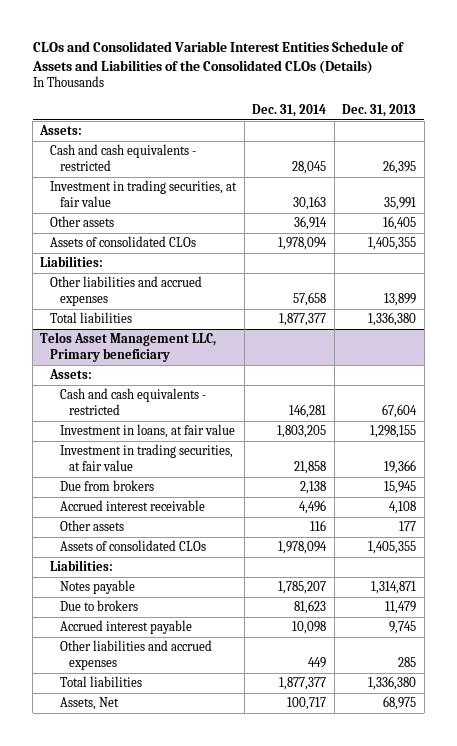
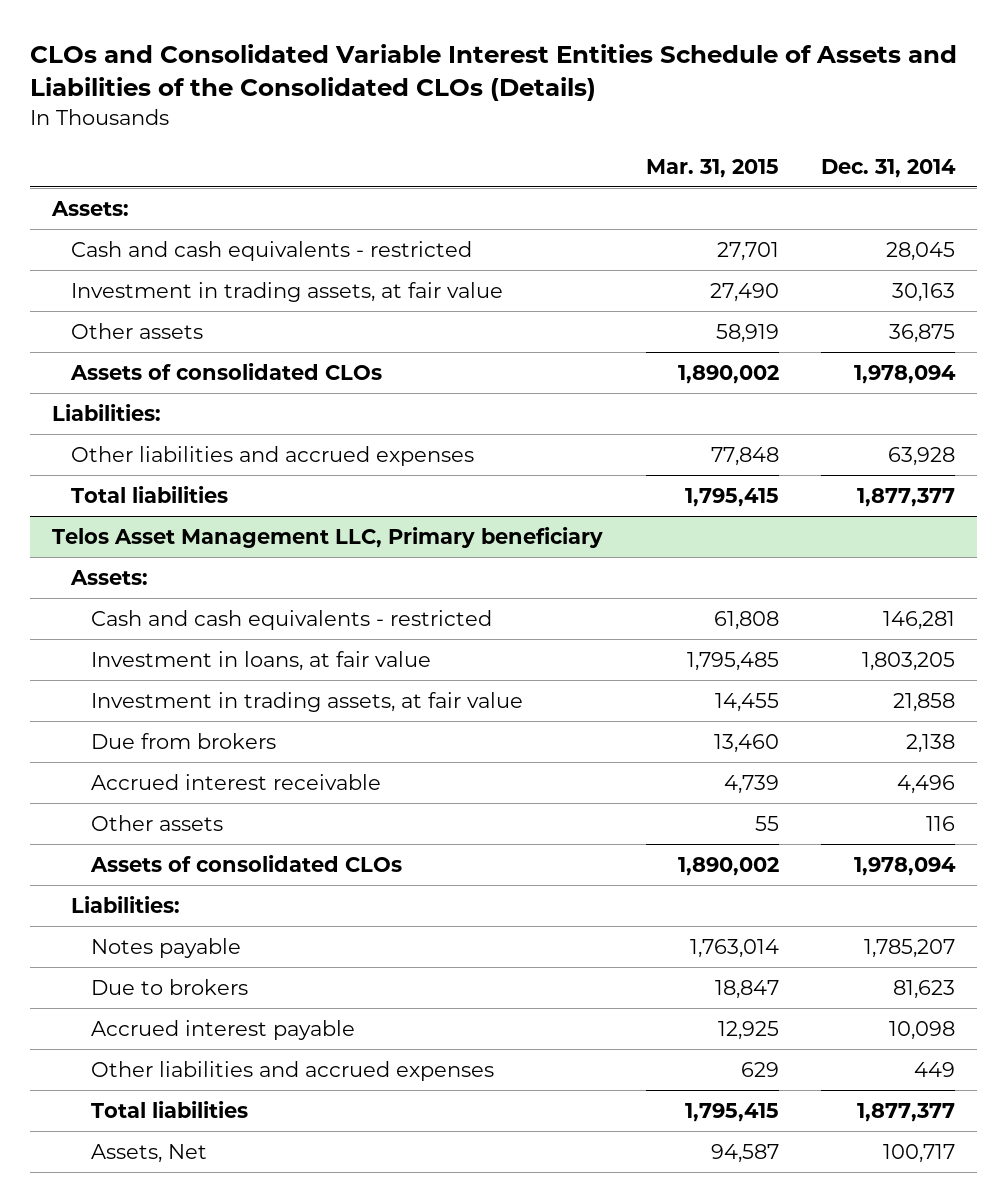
- | Dec. 31, 2014 | Dec. 31, 2013
+ | Mar. 31, 2015 | Dec. 31, 2014
- Investment in trading securities, at fair value | 30,163 | 35,991
- Other assets | 36,914 | 16,405
+ Investment in trading assets, at fair value | 27,490 | 30,163
+ Other assets | 58,919 | 36,875
- Other liabilities and accrued expenses | 57,658 | 13,899
+ Other liabilities and accrued expenses | 77,848 | 63,928
@ Telos Asset Management LLC, Primary beneficiary
- Investment in trading securities, at fair value | 21,858 | 19,366
+ Investment in trading assets, at fair value | 14,455 | 21,858

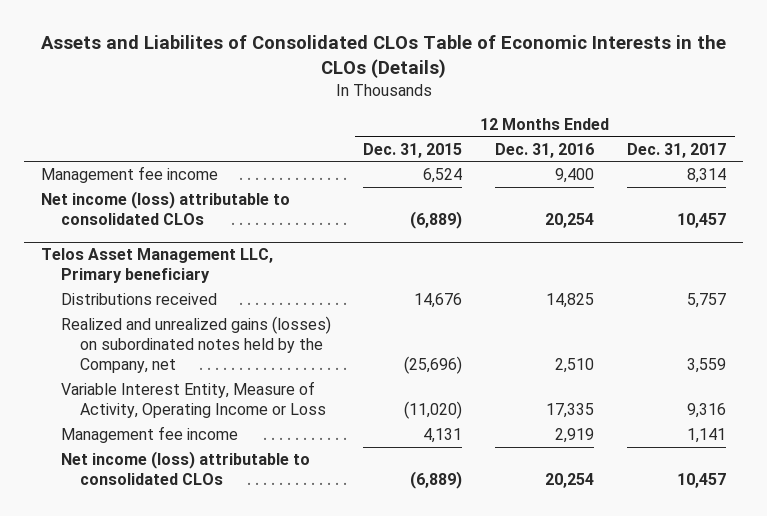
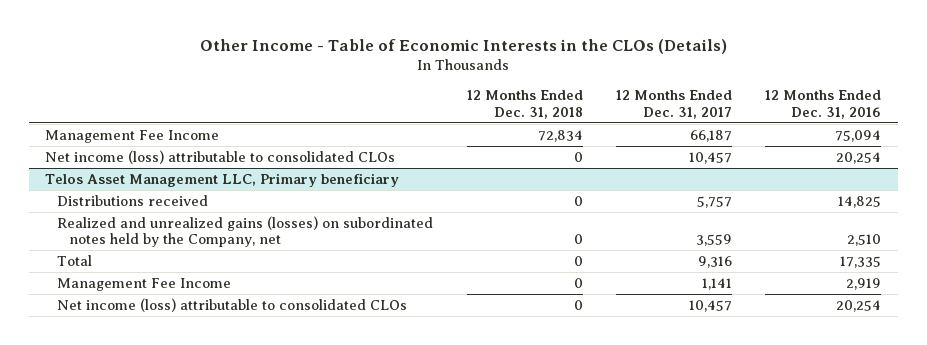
- Assets and Liabilites of Consolidated CLOs Table of Economic Interests in the CLOs (Details)
+ Other Income - Table of Economic Interests in the CLOs (Details)
- | 12 Months Ended Dec. 31, 2015 | 12 Months Ended Dec. 31, 2016 | 12 Months Ended Dec. 31, 2017
+ | 12 Months Ended Dec. 31, 2018 | 12 Months Ended Dec. 31, 2017 | 12 Months Ended Dec. 31, 2016
- Management fee income | 6,524 | 9,400 | 8,314
+ Management Fee Income | 72,834 | 66,187 | 75,094
@ Telos Asset Management LLC, Primary beneficiary
- Variable Interest Entity, Measure of Activity, Operating Income or Loss | (11,020) | 17,335 | 9,316
- Management fee income | 4,131 | 2,919 | 1,141
+ Total | 0 | 9,316 | 17,335
+ Management Fee Income | 0 | 1,141 | 2,919

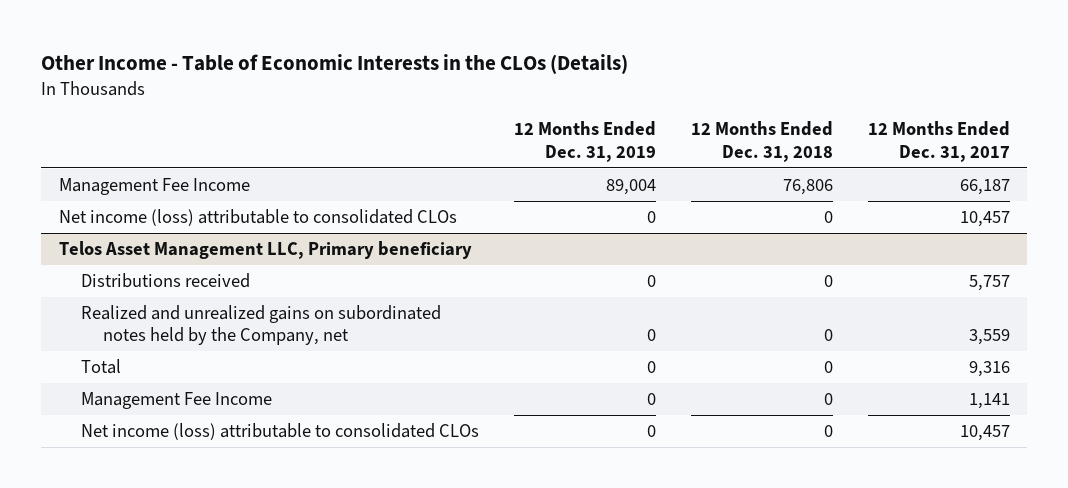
- | 12 Months Ended Dec. 31, 2018 | 12 Months Ended Dec. 31, 2017 | 12 Months Ended Dec. 31, 2016
+ | 12 Months Ended Dec. 31, 2019 | 12 Months Ended Dec. 31, 2018 | 12 Months Ended Dec. 31, 2017
- Management Fee Income | 72,834 | 66,187 | 75,094
+ Management Fee Income | 89,004 | 76,806 | 66,187
@ Telos Asset Management LLC, Primary beneficiary
- Realized and unrealized gains (losses) on subordinated notes held by the Company, net | 0 | 3,559 | 2,510
+ Realized and unrealized gains on subordinated notes held by the Company, net | 0 | 0 | 3,559

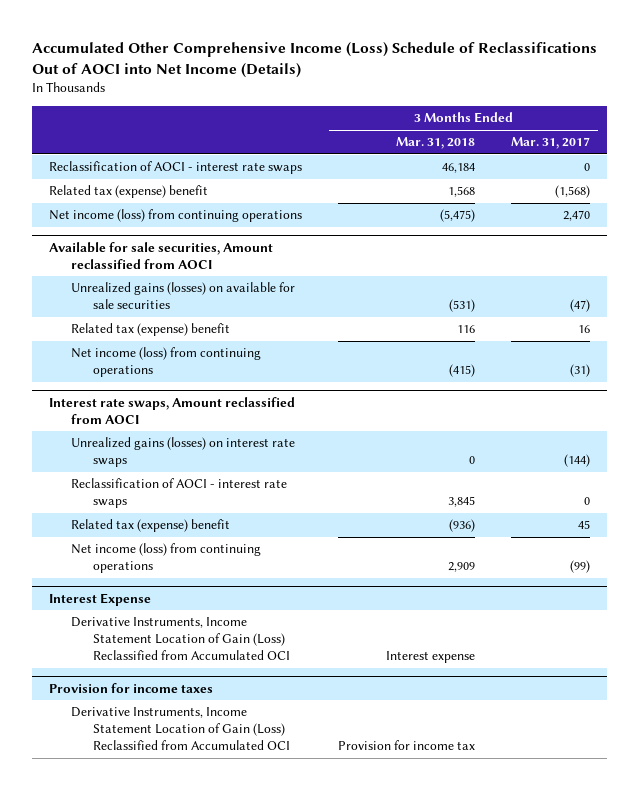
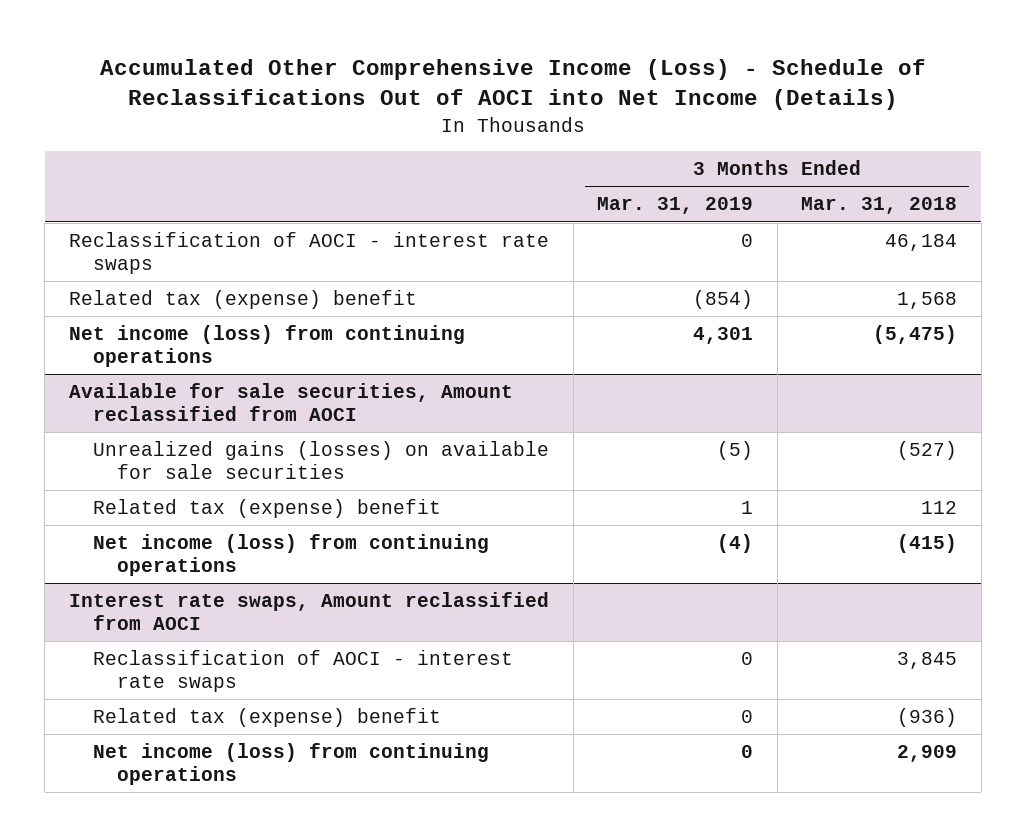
- Accumulated Other Comprehensive Income (Loss) Schedule of Reclassifications Out of AOCI into Net Income (Details)
+ Accumulated Other Comprehensive Income (Loss) - Schedule of Reclassifications Out of AOCI into Net Income (Details)
- | 3 Months Ended Mar. 31, 2018 | 3 Months Ended Mar. 31, 2017
+ | 3 Months Ended Mar. 31, 2019 | 3 Months Ended Mar. 31, 2018
@ Available for sale securities, Amount reclassified from AOCI
- Unrealized gains (losses) on available for sale securities | (531) | (47)
- Related tax (expense) benefit | 116 | 16
+ Unrealized gains (losses) on available for sale securities | (5) | (527)
+ Related tax (expense) benefit | 1 | 112
@ Interest rate swaps, Amount reclassified from AOCI
- Unrealized gains (losses) on interest rate swaps | 0 | (144)
- Interest Expense
- Derivative Instruments, Income Statement Location of Gain (Loss) Reclassified from Accumulated OCI | Interest expense |
- Provision for income taxes
- Derivative Instruments, Income Statement Location of Gain (Loss) Reclassified from Accumulated OCI | Provision for income tax |

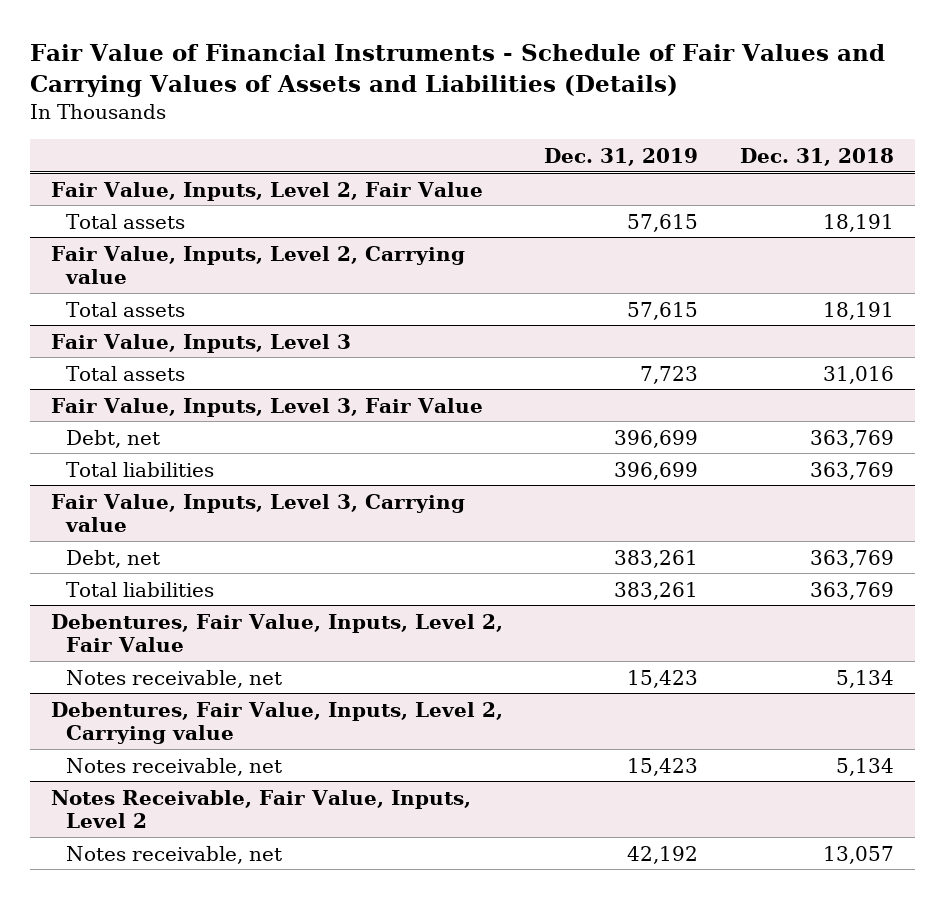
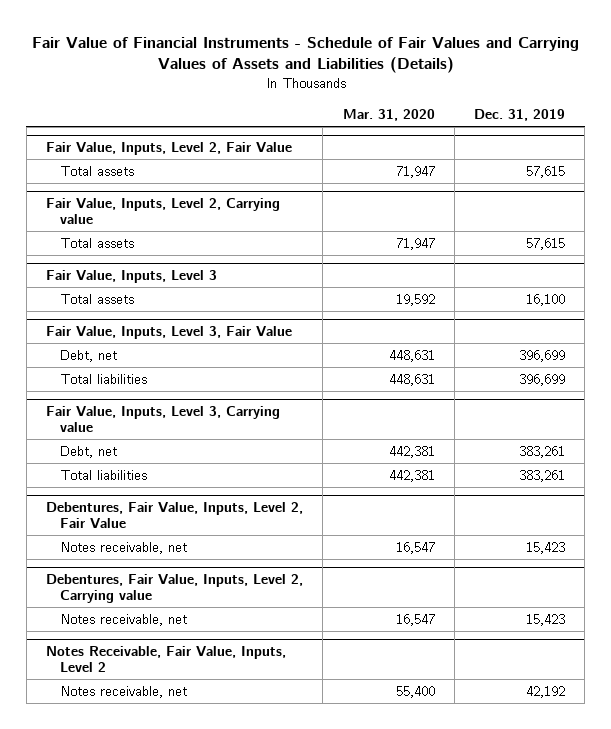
- | Dec. 31, 2019 | Dec. 31, 2018
+ | Mar. 31, 2020 | Dec. 31, 2019
@ Fair Value, Inputs, Level 3
- Total assets | 7,723 | 31,016
+ Total assets | 19,592 | 16,100

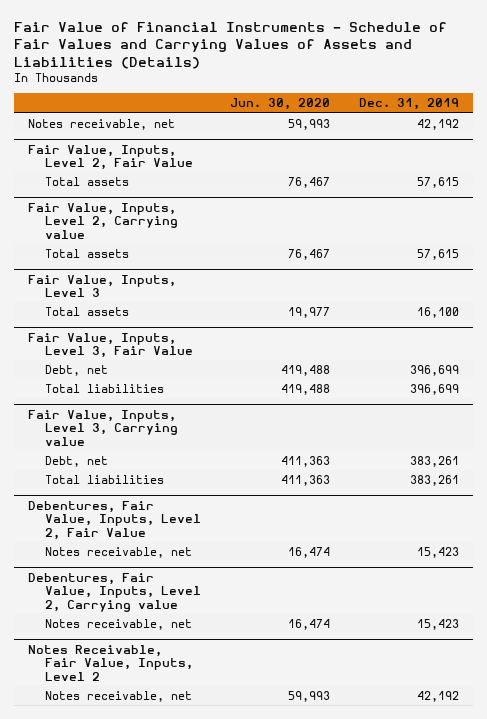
- | Mar. 31, 2020 | Dec. 31, 2019
+ | Jun. 30, 2020 | Dec. 31, 2019
+ Notes receivable, net | 59,993 | 42,192

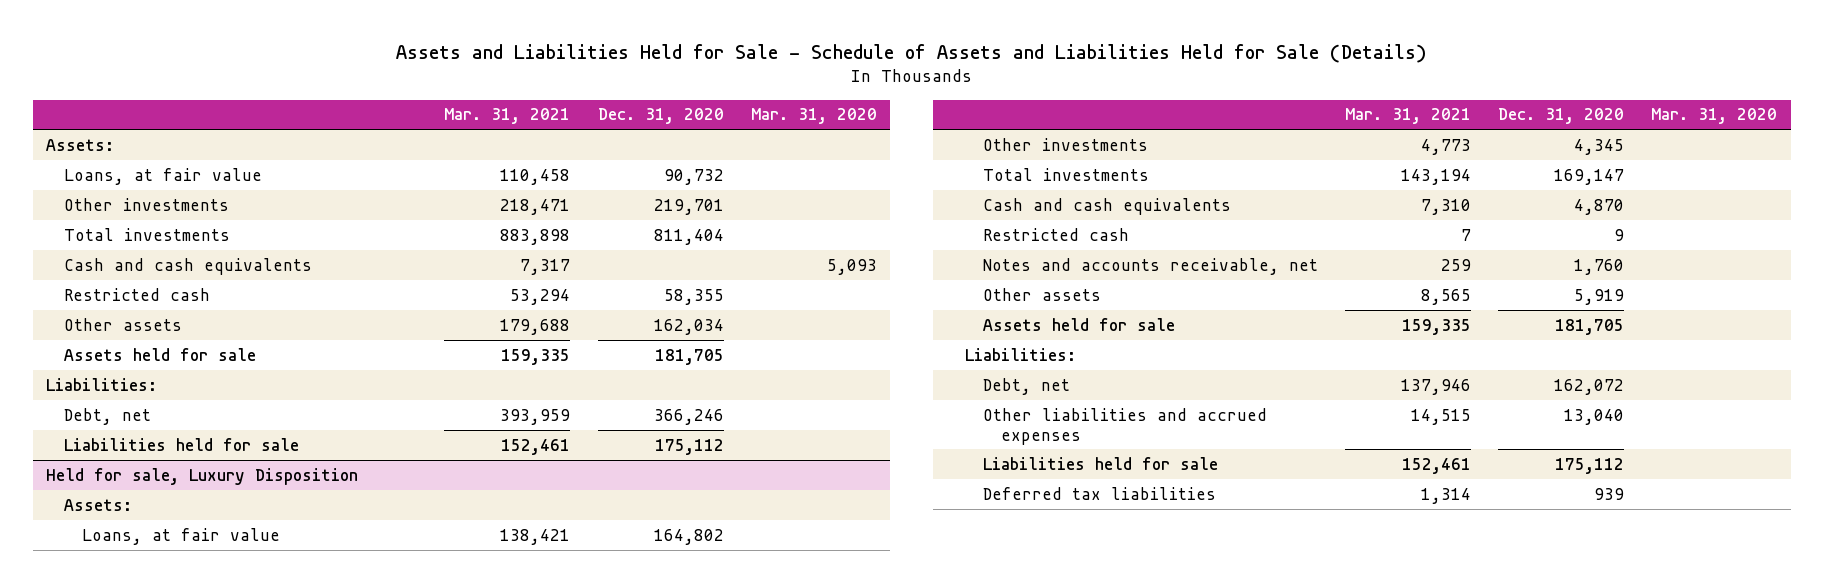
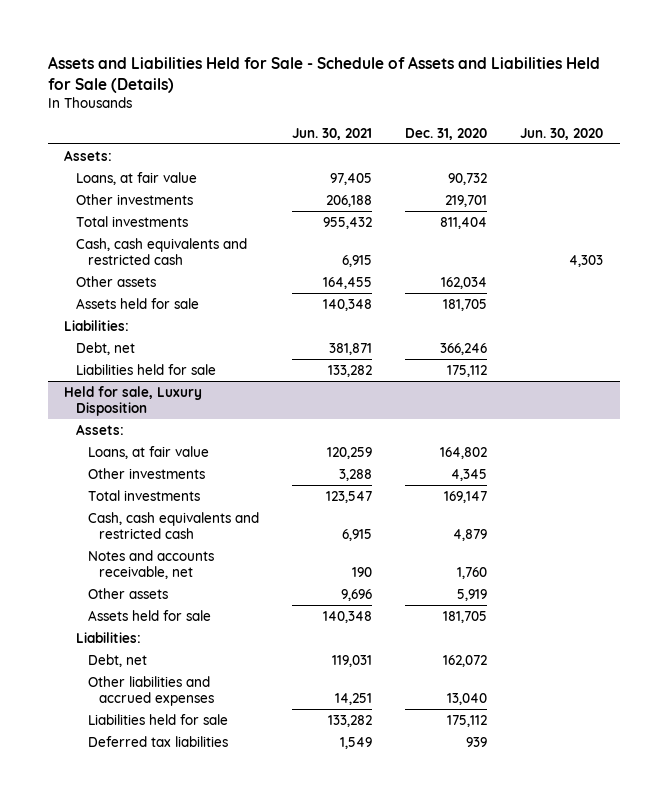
- | Mar. 31, 2021 | Dec. 31, 2020 | Mar. 31, 2020
+ | Jun. 30, 2021 | Dec. 31, 2020 | Jun. 30, 2020
- Cash and cash equivalents | 7,317 | | 5,093
- Restricted cash | 53,294 | 58,355 |
+ Cash, cash equivalents and restricted cash | 6,915 | | 4,303
@ Held for sale, Luxury Disposition
- Cash and cash equivalents | 7,310 | 4,870 |
- Restricted cash | 7 | 9 |
+ Cash, cash equivalents and restricted cash | 6,915 | 4,879 |

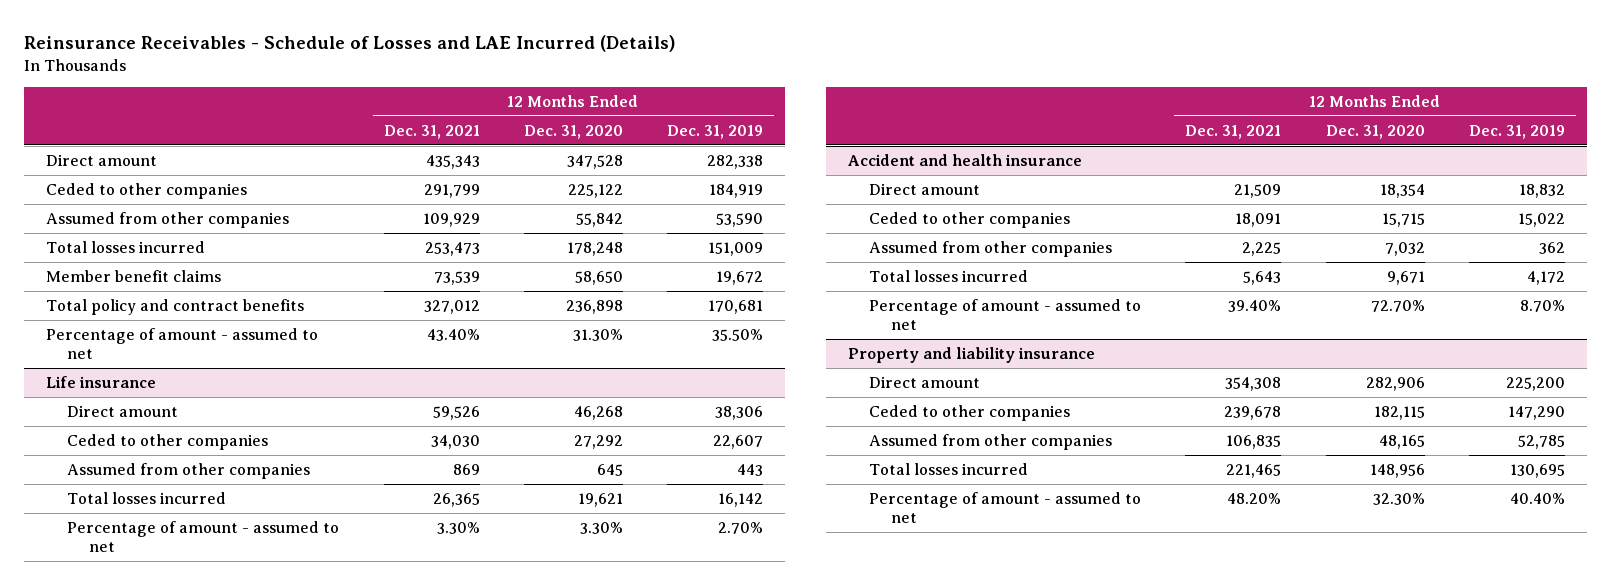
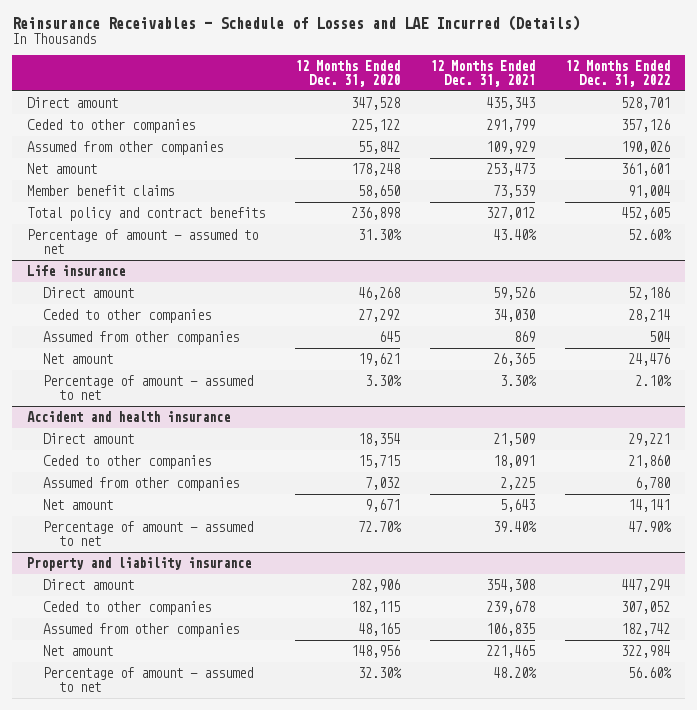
- | 12 Months Ended Dec. 31, 2021 | 12 Months Ended Dec. 31, 2020 | 12 Months Ended Dec. 31, 2019
+ | 12 Months Ended Dec. 31, 2020 | 12 Months Ended Dec. 31, 2021 | 12 Months Ended Dec. 31, 2022
- Total losses incurred | 253,473 | 178,248 | 151,009
+ Net amount | 178,248 | 253,473 | 361,601
@ Life insurance
- Total losses incurred | 26,365 | 19,621 | 16,142
+ Net amount | 19,621 | 26,365 | 24,476
@ Accident and health insurance
- Total losses incurred | 5,643 | 9,671 | 4,172
+ Net amount | 9,671 | 5,643 | 14,141
@ Property and liability insurance
- Total losses incurred | 221,465 | 148,956 | 130,695
+ Net amount | 148,956 | 221,465 | 322,984

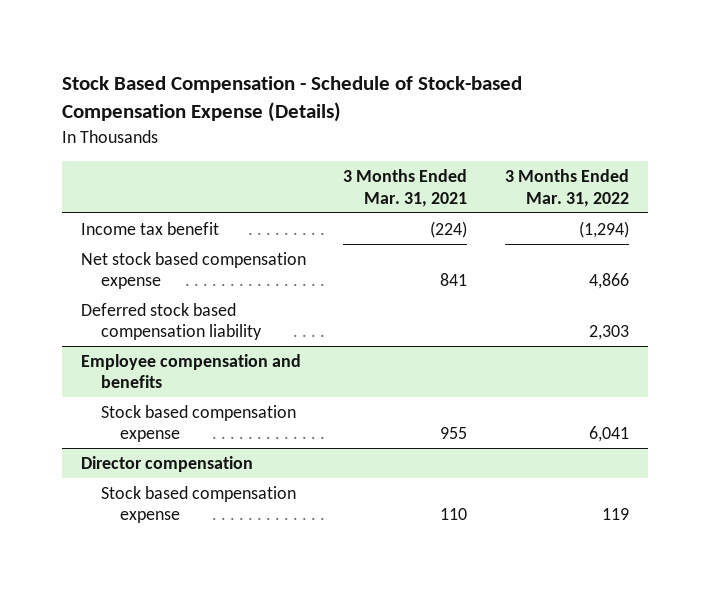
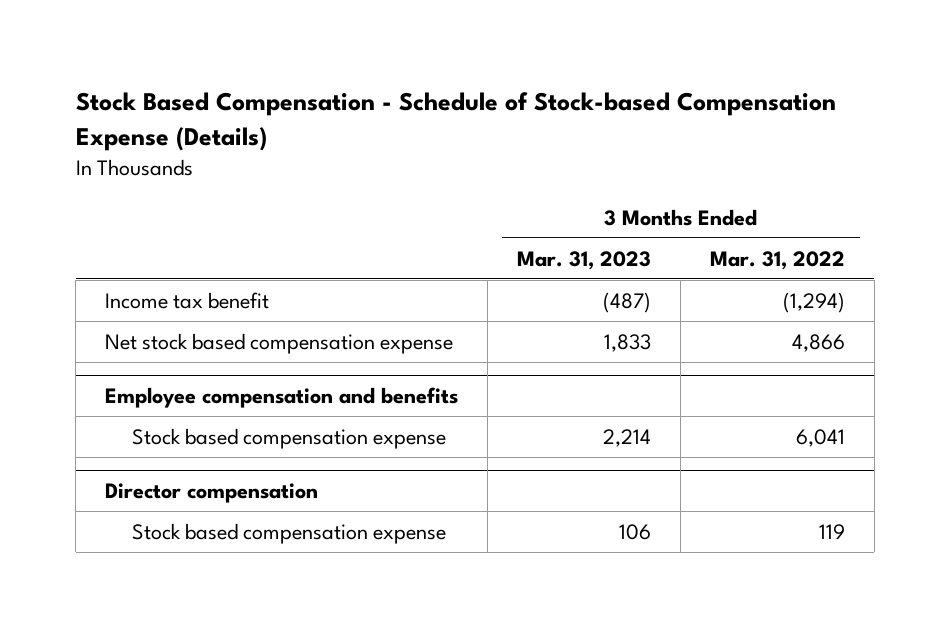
- | 3 Months Ended Mar. 31, 2021 | 3 Months Ended Mar. 31, 2022
+ | 3 Months Ended Mar. 31, 2023 | 3 Months Ended Mar. 31, 2022
- Deferred stock based compensation liability | | 2,303

